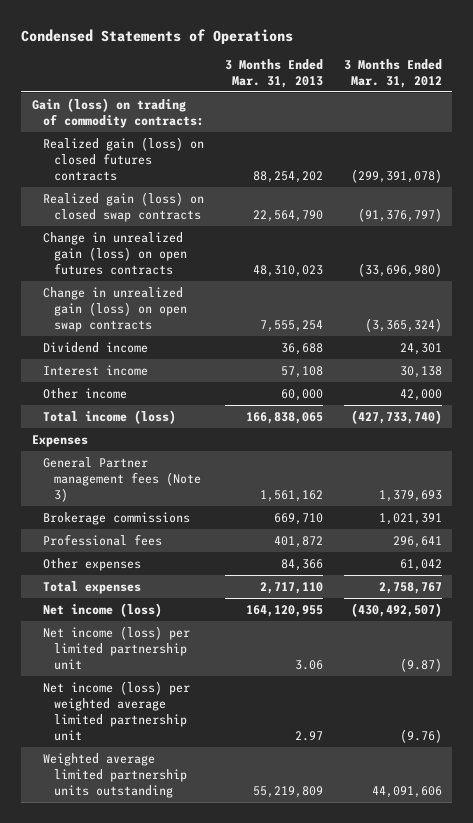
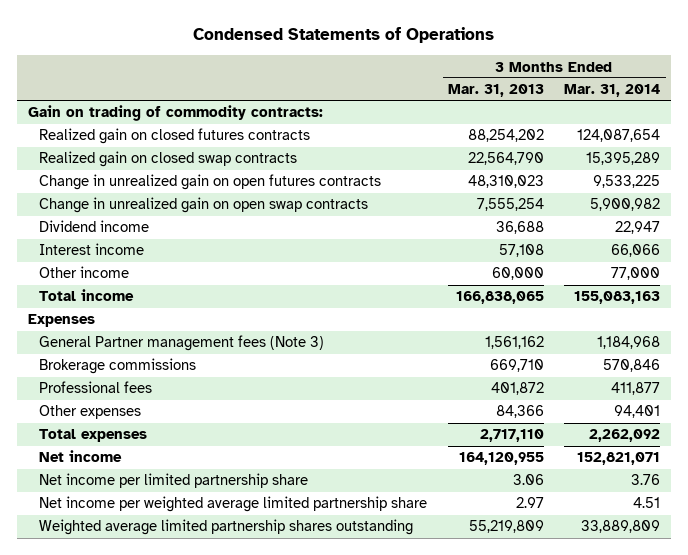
- | 3 Months Ended Mar. 31, 2013 | 3 Months Ended Mar. 31, 2012
+ | 3 Months Ended Mar. 31, 2013 | 3 Months Ended Mar. 31, 2014
- Gain (loss) on trading of commodity contracts:
- Realized gain (loss) on closed futures contracts | 88,254,202 | (299,391,078)
- Realized gain (loss) on closed swap contracts | 22,564,790 | (91,376,797)
- Change in unrealized gain (loss) on open futures contracts | 48,310,023 | (33,696,980)
- Change in unrealized gain (loss) on open swap contracts | 7,555,254 | (3,365,324)
+ Gain on trading of commodity contracts:
+ Realized gain on closed futures contracts | 88,254,202 | 124,087,654
+ Realized gain on closed swap contracts | 22,564,790 | 15,395,289
+ Change in unrealized gain on open futures contracts | 48,310,023 | 9,533,225
+ Change in unrealized gain on open swap contracts | 7,555,254 | 5,900,982
- Total income (loss) | 166,838,065 | (427,733,740)
+ Total income | 166,838,065 | 155,083,163
- Net income (loss) | 164,120,955 | (430,492,507)
- Net income (loss) per limited partnership unit | 3.06 | (9.87)
- Net income (loss) per weighted average limited partnership unit | 2.97 | (9.76)
- Weighted average limited partnership units outstanding | 55,219,809 | 44,091,606
+ Net income | 164,120,955 | 152,821,071
+ Net income per limited partnership share | 3.06 | 3.76
+ Net income per weighted average limited partnership share | 2.97 | 4.51
+ Weighted average limited partnership shares outstanding | 55,219,809 | 33,889,809

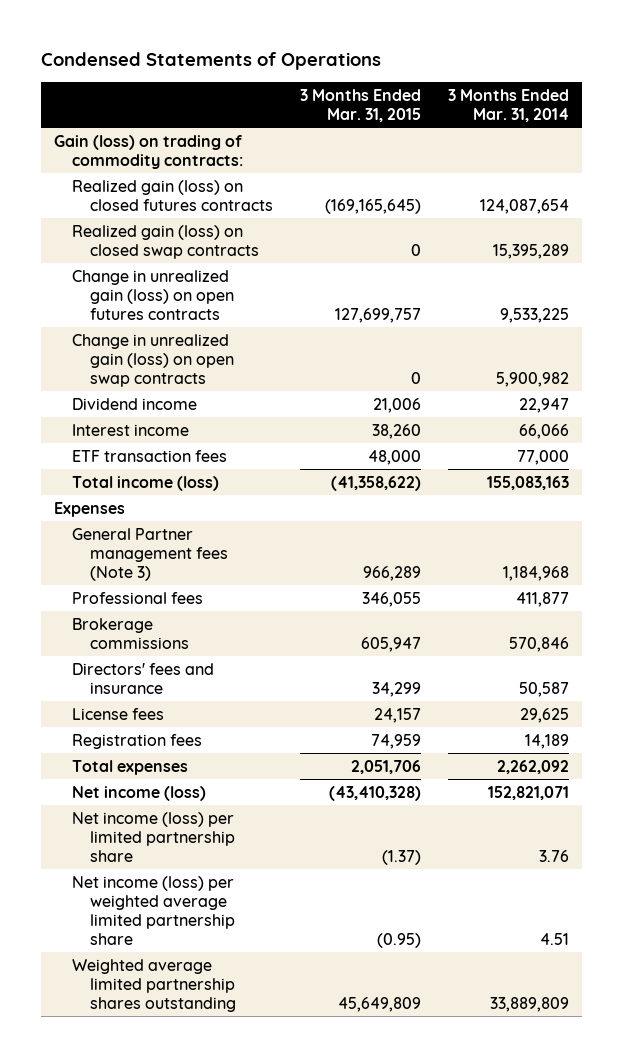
- | 3 Months Ended Mar. 31, 2013 | 3 Months Ended Mar. 31, 2014
+ | 3 Months Ended Mar. 31, 2015 | 3 Months Ended Mar. 31, 2014
- Gain on trading of commodity contracts:
- Realized gain on closed futures contracts | 88,254,202 | 124,087,654
- Realized gain on closed swap contracts | 22,564,790 | 15,395,289
- Change in unrealized gain on open futures contracts | 48,310,023 | 9,533,225
- Change in unrealized gain on open swap contracts | 7,555,254 | 5,900,982
+ Gain (loss) on trading of commodity contracts:
+ Realized gain (loss) on closed futures contracts | (169,165,645) | 124,087,654
+ Realized gain (loss) on closed swap contracts | 0 | 15,395,289
+ Change in unrealized gain (loss) on open futures contracts | 127,699,757 | 9,533,225
+ Change in unrealized gain (loss) on open swap contracts | 0 | 5,900,982
- Other income | 60,000 | 77,000
- Total income | 166,838,065 | 155,083,163
+ ETF transaction fees | 48,000 | 77,000
+ Total income (loss) | (41,358,622) | 155,083,163
- Other expenses | 84,366 | 94,401
moved down: Brokerage commissions | 605,947 | 570,846
+ Directors' fees and insurance | 34,299 | 50,587
+ License fees | 24,157 | 29,625
+ Registration fees | 74,959 | 14,189
- Net income | 164,120,955 | 152,821,071
- Net income per limited partnership share | 3.06 | 3.76
- Net income per weighted average limited partnership share | 2.97 | 4.51
+ Net income (loss) | (43,410,328) | 152,821,071
+ Net income (loss) per limited partnership share | (1.37) | 3.76
+ Net income (loss) per weighted average limited partnership share | (0.95) | 4.51

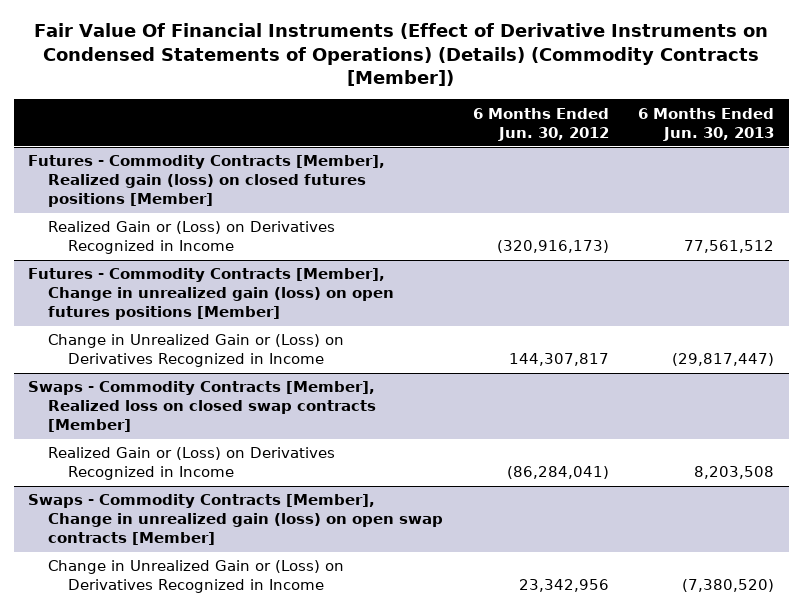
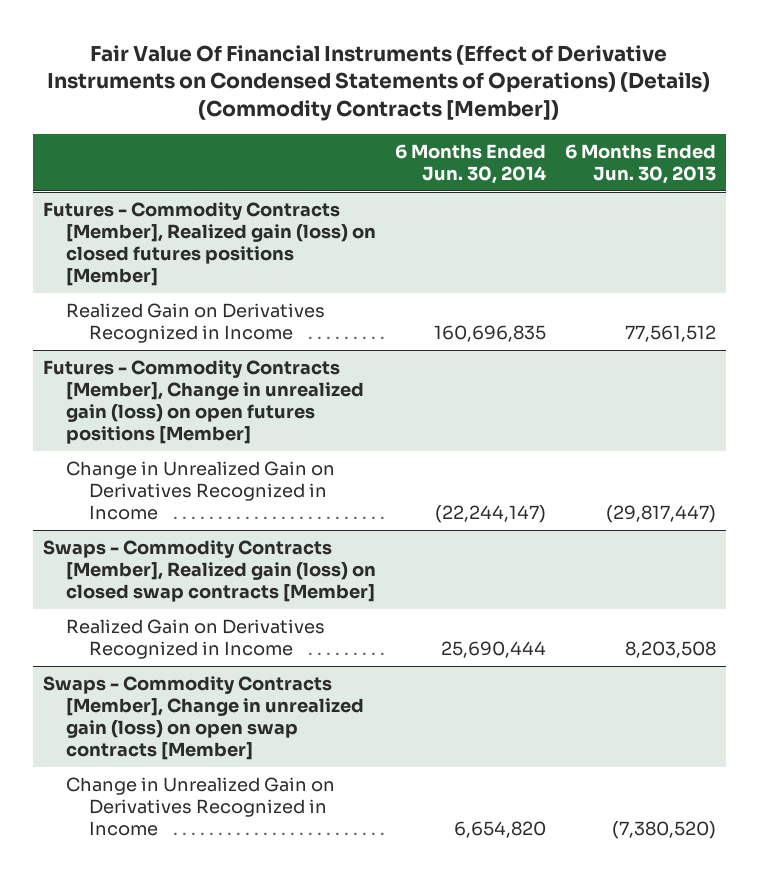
- | 6 Months Ended Jun. 30, 2012 | 6 Months Ended Jun. 30, 2013
+ | 6 Months Ended Jun. 30, 2014 | 6 Months Ended Jun. 30, 2013
@ Futures - Commodity Contracts [Member], Realized gain (loss) on closed futures positions [Member]
- Realized Gain or (Loss) on Derivatives Recognized in Income | (320,916,173) | 77,561,512
+ Realized Gain on Derivatives Recognized in Income | 160,696,835 | 77,561,512
@ Futures - Commodity Contracts [Member], Change in unrealized gain (loss) on open futures positions [Member]
- Change in Unrealized Gain or (Loss) on Derivatives Recognized in Income | 144,307,817 | (29,817,447)
- Swaps - Commodity Contracts [Member], Realized loss on closed swap contracts [Member]
- Realized Gain or (Loss) on Derivatives Recognized in Income | (86,284,041) | 8,203,508
@ Futures - Commodity Contracts [Member], Change in unrealized gain (loss) on open futures positions [Member]
+ Change in Unrealized Gain on Derivatives Recognized in Income | (22,244,147) | (29,817,447)
+ Swaps - Commodity Contracts [Member], Realized gain (loss) on closed swap contracts [Member]
+ Realized Gain on Derivatives Recognized in Income | 25,690,444 | 8,203,508
@ Swaps - Commodity Contracts [Member], Change in unrealized gain (loss) on open swap contracts [Member]
- Change in Unrealized Gain or (Loss) on Derivatives Recognized in Income | 23,342,956 | (7,380,520)
+ Change in Unrealized Gain on Derivatives Recognized in Income | 6,654,820 | (7,380,520)

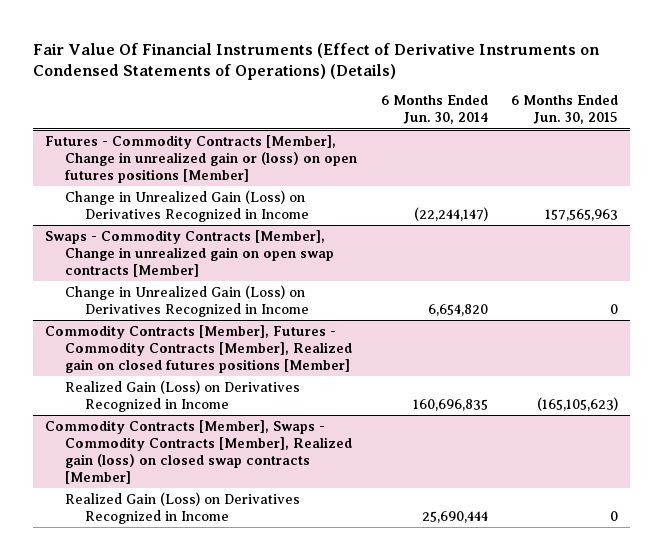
- Fair Value Of Financial Instruments (Effect of Derivative Instruments on Condensed Statements of Operations) (Details) (Commodity Contracts [Member])
+ Fair Value Of Financial Instruments (Effect of Derivative Instruments on Condensed Statements of Operations) (Details)
- | 6 Months Ended Jun. 30, 2014 | 6 Months Ended Jun. 30, 2013
+ | 6 Months Ended Jun. 30, 2014 | 6 Months Ended Jun. 30, 2015
- Futures - Commodity Contracts [Member], Realized gain (loss) on closed futures positions [Member]
- Realized Gain on Derivatives Recognized in Income | 160,696,835 | 77,561,512
- Futures - Commodity Contracts [Member], Change in unrealized gain (loss) on open futures positions [Member]
- Change in Unrealized Gain on Derivatives Recognized in Income | (22,244,147) | (29,817,447)
- Swaps - Commodity Contracts [Member], Realized gain (loss) on closed swap contracts [Member]
- Realized Gain on Derivatives Recognized in Income | 25,690,444 | 8,203,508
- Swaps - Commodity Contracts [Member], Change in unrealized gain (loss) on open swap contracts [Member]
- Change in Unrealized Gain on Derivatives Recognized in Income | 6,654,820 | (7,380,520)
+ Futures - Commodity Contracts [Member], Change in unrealized gain or (loss) on open futures positions [Member]
+ Change in Unrealized Gain (Loss) on Derivatives Recognized in Income | (22,244,147) | 157,565,963
+ Swaps - Commodity Contracts [Member], Change in unrealized gain on open swap contracts [Member]
+ Change in Unrealized Gain (Loss) on Derivatives Recognized in Income | 6,654,820 | 0
+ Commodity Contracts [Member], Futures - Commodity Contracts [Member], Realized gain on closed futures positions [Member]
+ Realized Gain (Loss) on Derivatives Recognized in Income | 160,696,835 | (165,105,623)
+ Commodity Contracts [Member], Swaps - Commodity Contracts [Member], Realized gain (loss) on closed swap contracts [Member]
+ Realized Gain (Loss) on Derivatives Recognized in Income | 25,690,444 | 0

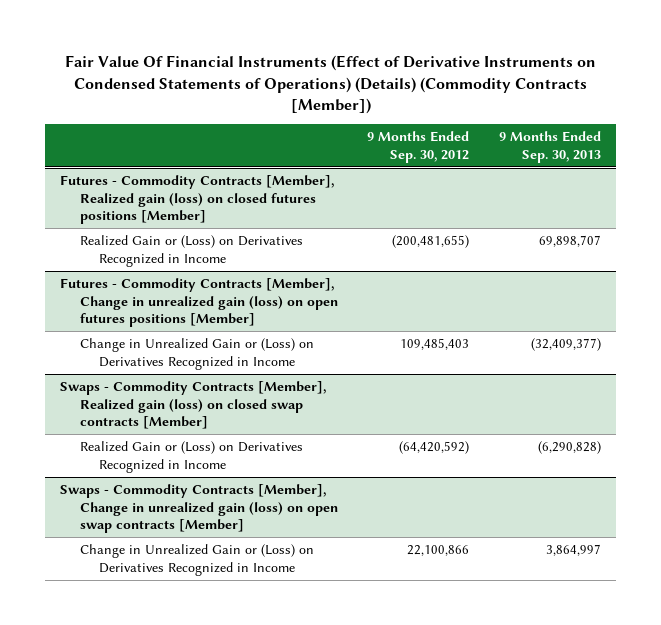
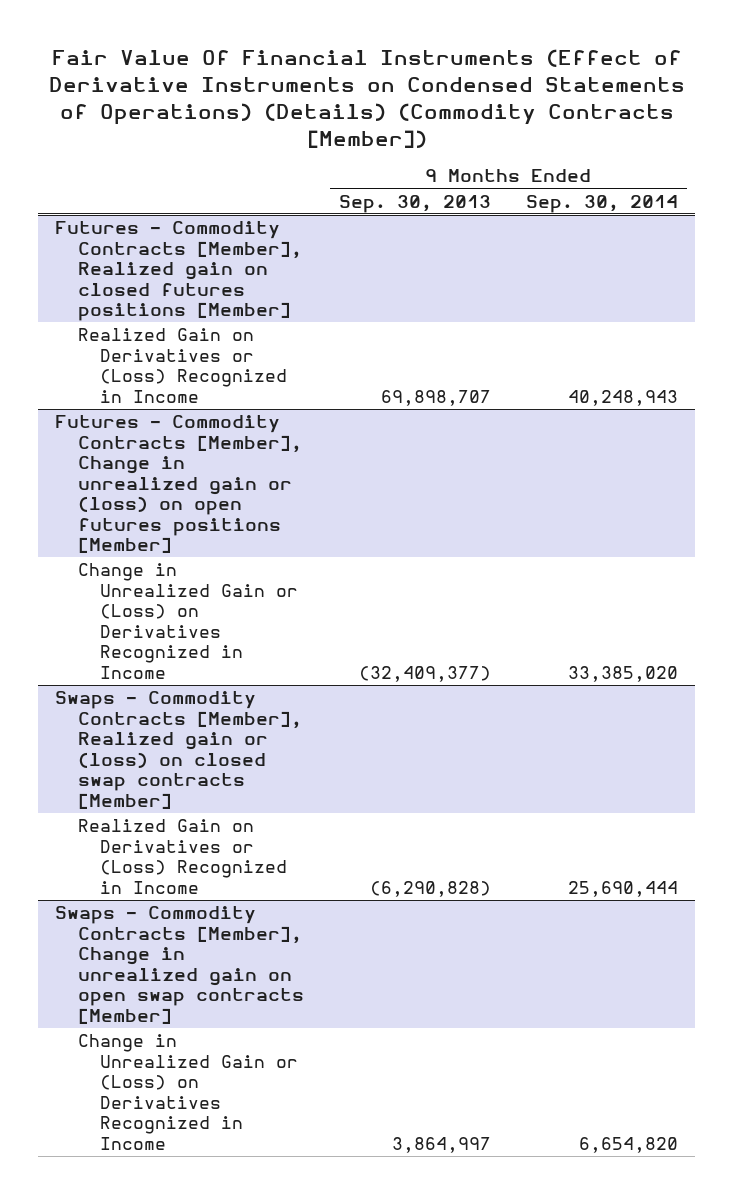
- | 9 Months Ended Sep. 30, 2012 | 9 Months Ended Sep. 30, 2013
+ | 9 Months Ended Sep. 30, 2013 | 9 Months Ended Sep. 30, 2014
- Futures - Commodity Contracts [Member], Realized gain (loss) on closed futures positions [Member]
- Realized Gain or (Loss) on Derivatives Recognized in Income | (200,481,655) | 69,898,707
- Futures - Commodity Contracts [Member], Change in unrealized gain (loss) on open futures positions [Member]
+ Futures - Commodity Contracts [Member], Realized gain on closed futures positions [Member]
+ Realized Gain on Derivatives or (Loss) Recognized in Income | 69,898,707 | 40,248,943
+ Futures - Commodity Contracts [Member], Change in unrealized gain or (loss) on open futures positions [Member]
- Swaps - Commodity Contracts [Member], Realized gain (loss) on closed swap contracts [Member]
- Realized Gain or (Loss) on Derivatives Recognized in Income | (64,420,592) | (6,290,828)
- Swaps - Commodity Contracts [Member], Change in unrealized gain (loss) on open swap contracts [Member]
+ Swaps - Commodity Contracts [Member], Realized gain or (loss) on closed swap contracts [Member]
+ Realized Gain on Derivatives or (Loss) Recognized in Income | (6,290,828) | 25,690,444
+ Swaps - Commodity Contracts [Member], Change in unrealized gain on open swap contracts [Member]

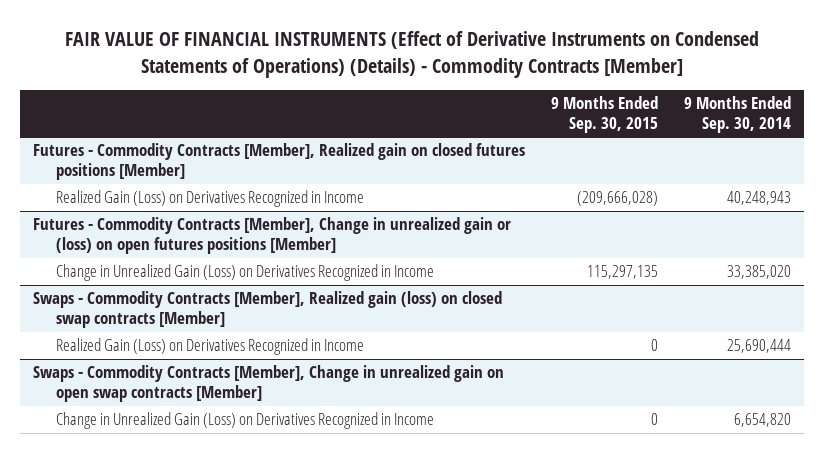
- Fair Value Of Financial Instruments (Effect of Derivative Instruments on Condensed Statements of Operations) (Details) (Commodity Contracts [Member])
+ FAIR VALUE OF FINANCIAL INSTRUMENTS (Effect of Derivative Instruments on Condensed Statements of Operations) (Details) - Commodity Contracts [Member]
- | 9 Months Ended Sep. 30, 2013 | 9 Months Ended Sep. 30, 2014
+ | 9 Months Ended Sep. 30, 2015 | 9 Months Ended Sep. 30, 2014
@ Futures - Commodity Contracts [Member], Realized gain on closed futures positions [Member]
- Realized Gain on Derivatives or (Loss) Recognized in Income | 69,898,707 | 40,248,943
+ Realized Gain (Loss) on Derivatives Recognized in Income | (209,666,028) | 40,248,943
@ Futures - Commodity Contracts [Member], Change in unrealized gain or (loss) on open futures positions [Member]
- Change in Unrealized Gain or (Loss) on Derivatives Recognized in Income | (32,409,377) | 33,385,020
- Swaps - Commodity Contracts [Member], Realized gain or (loss) on closed swap contracts [Member]
- Realized Gain on Derivatives or (Loss) Recognized in Income | (6,290,828) | 25,690,444
@ Futures - Commodity Contracts [Member], Change in unrealized gain or (loss) on open futures positions [Member]
+ Change in Unrealized Gain (Loss) on Derivatives Recognized in Income | 115,297,135 | 33,385,020
+ Swaps - Commodity Contracts [Member], Realized gain (loss) on closed swap contracts [Member]
+ Realized Gain (Loss) on Derivatives Recognized in Income | 0 | 25,690,444
@ Swaps - Commodity Contracts [Member], Change in unrealized gain on open swap contracts [Member]
- Change in Unrealized Gain or (Loss) on Derivatives Recognized in Income | 3,864,997 | 6,654,820
+ Change in Unrealized Gain (Loss) on Derivatives Recognized in Income | 0 | 6,654,820

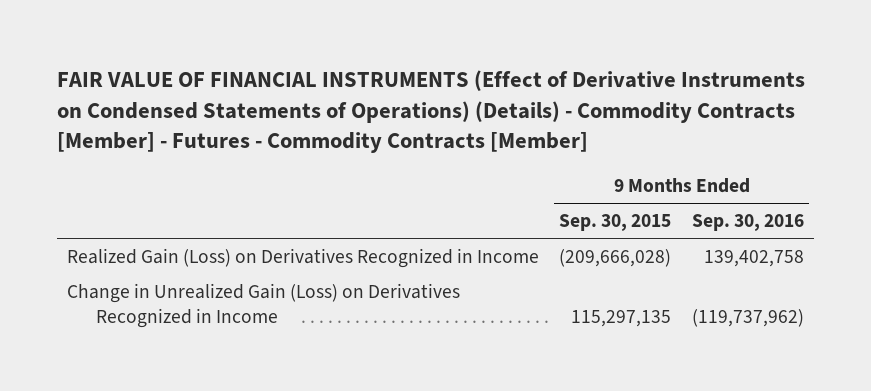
- FAIR VALUE OF FINANCIAL INSTRUMENTS (Effect of Derivative Instruments on Condensed Statements of Operations) (Details) - Commodity Contracts [Member]
+ FAIR VALUE OF FINANCIAL INSTRUMENTS (Effect of Derivative Instruments on Condensed Statements of Operations) (Details) - Commodity Contracts [Member] - Futures - Commodity Contracts [Member]
- | 9 Months Ended Sep. 30, 2015 | 9 Months Ended Sep. 30, 2014
+ | 9 Months Ended Sep. 30, 2015 | 9 Months Ended Sep. 30, 2016
- Futures - Commodity Contracts [Member], Realized gain on closed futures positions [Member]
- Futures - Commodity Contracts [Member], Change in unrealized gain or (loss) on open futures positions [Member]
- Swaps - Commodity Contracts [Member], Realized gain (loss) on closed swap contracts [Member]
- Realized Gain (Loss) on Derivatives Recognized in Income | 0 | 25,690,444
- Swaps - Commodity Contracts [Member], Change in unrealized gain on open swap contracts [Member]
- Change in Unrealized Gain (Loss) on Derivatives Recognized in Income | 0 | 6,654,820

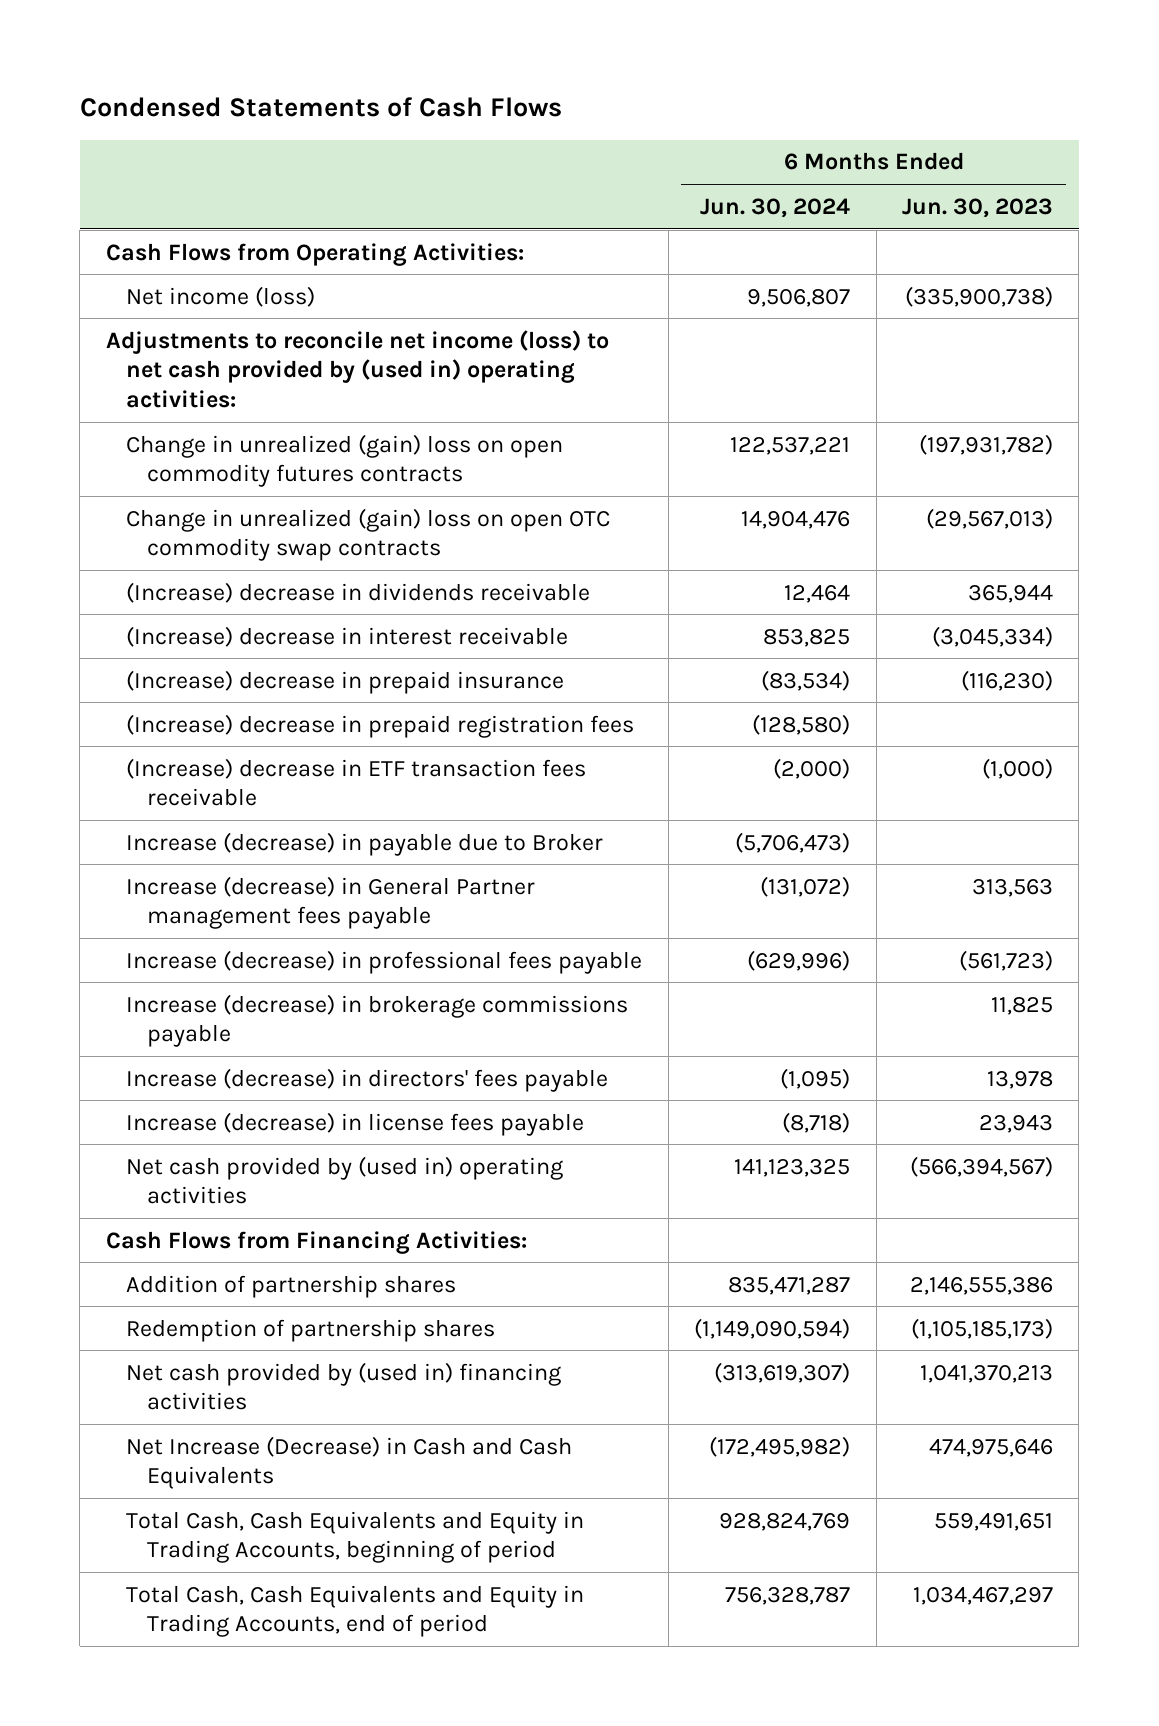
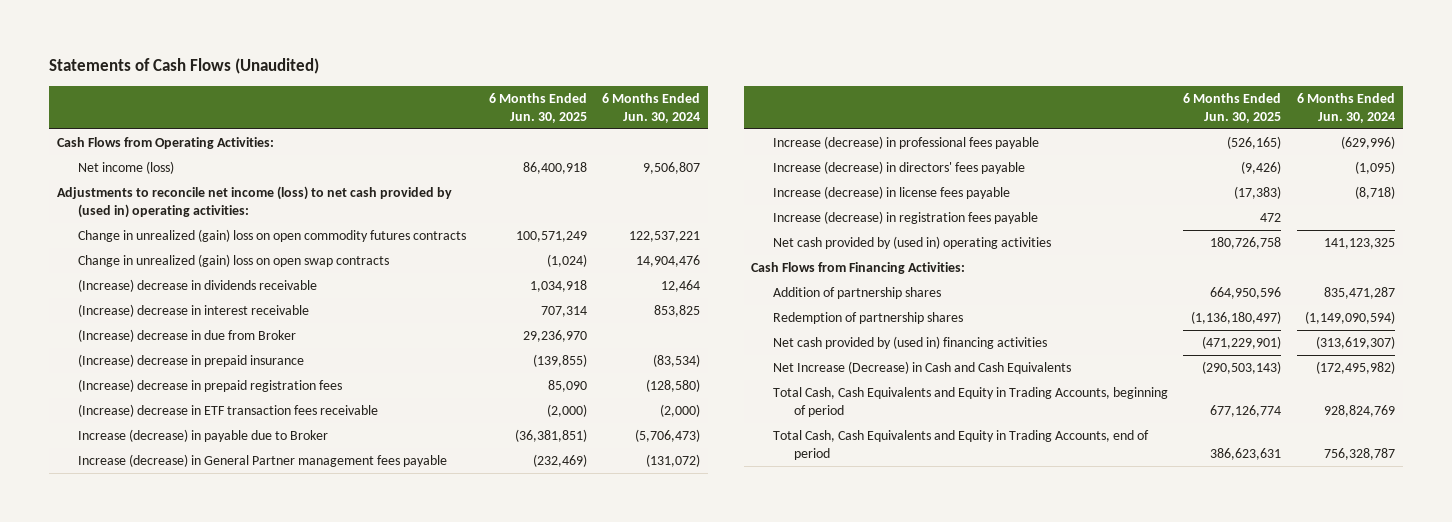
- Condensed Statements of Cash Flows
+ Statements of Cash Flows (Unaudited)
- | 6 Months Ended Jun. 30, 2024 | 6 Months Ended Jun. 30, 2023
+ | 6 Months Ended Jun. 30, 2025 | 6 Months Ended Jun. 30, 2024
- Change in unrealized (gain) loss on open OTC commodity swap contracts | 14,904,476 | (29,567,013)
+ Change in unrealized (gain) loss on open swap contracts | (1,024) | 14,904,476
+ (Increase) decrease in due from Broker | 29,236,970 |
- Increase (decrease) in brokerage commissions payable | | 11,825
+ Increase (decrease) in registration fees payable | 472 |

